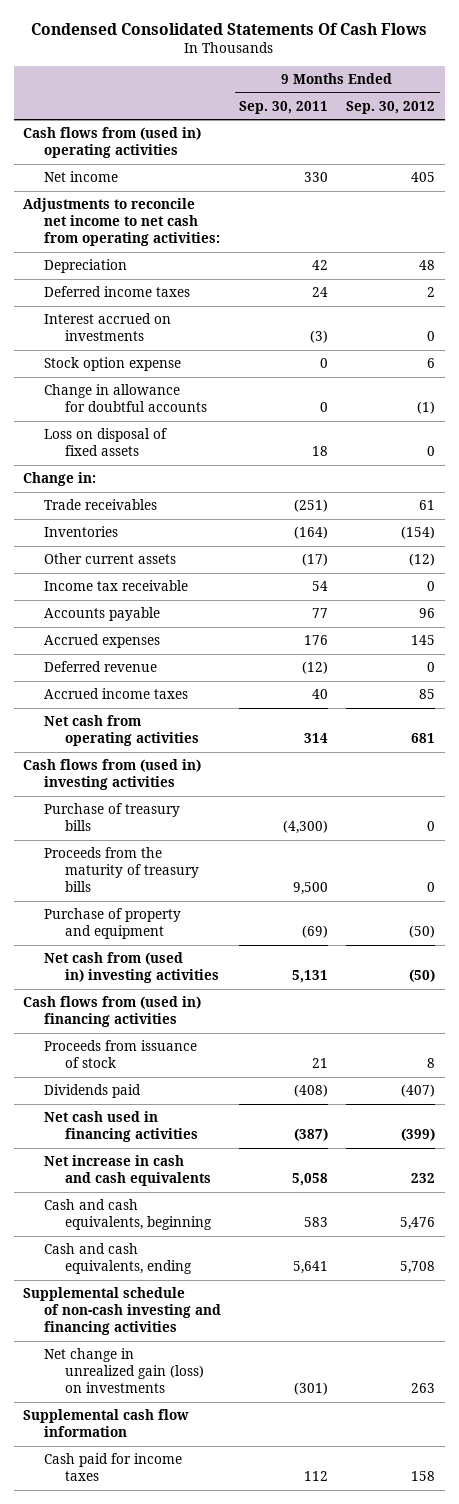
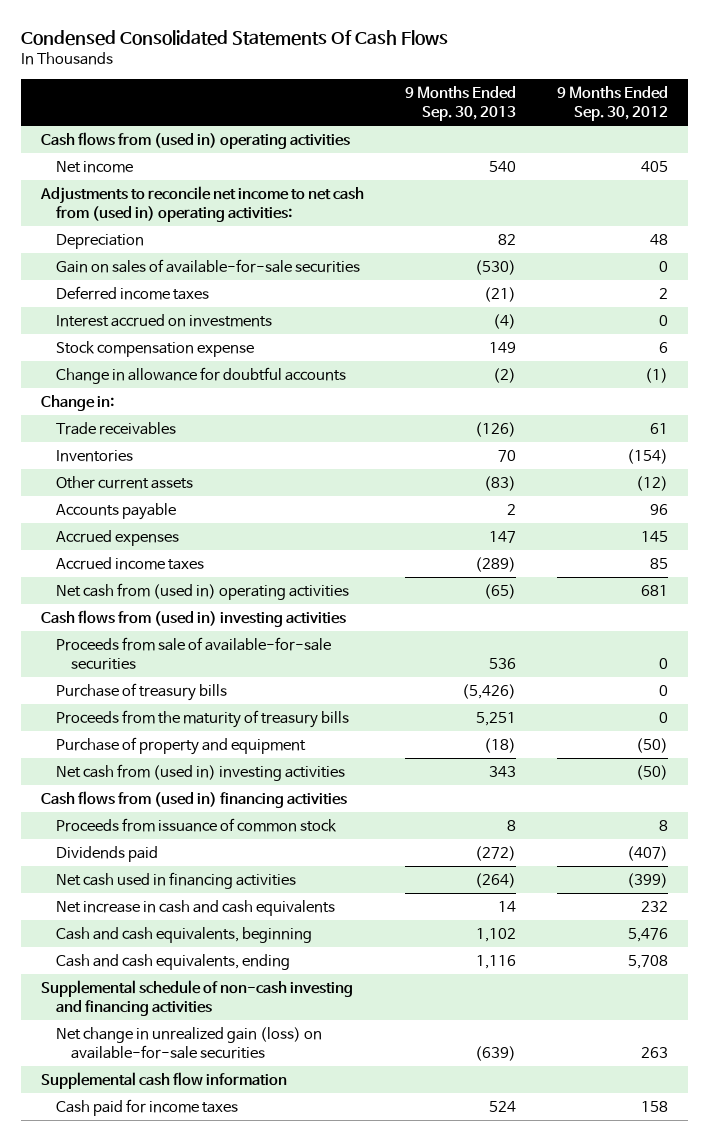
- | 9 Months Ended Sep. 30, 2011 | 9 Months Ended Sep. 30, 2012
+ | 9 Months Ended Sep. 30, 2013 | 9 Months Ended Sep. 30, 2012
- Adjustments to reconcile net income to net cash from operating activities:
+ Adjustments to reconcile net income to net cash from (used in) operating activities:
+ Gain on sales of available-for-sale securities | (530) | 0
- Stock option expense | 0 | 6
+ Stock compensation expense | 149 | 6
- Loss on disposal of fixed assets | 18 | 0
- Income tax receivable | 54 | 0
- Deferred revenue | (12) | 0
- Net cash from operating activities | 314 | 681
+ Net cash from (used in) operating activities | (65) | 681
+ Proceeds from sale of available-for-sale securities | 536 | 0
- Proceeds from issuance of stock | 21 | 8
+ Proceeds from issuance of common stock | 8 | 8
- Net change in unrealized gain (loss) on investments | (301) | 263
+ Net change in unrealized gain (loss) on available-for-sale securities | (639) | 263

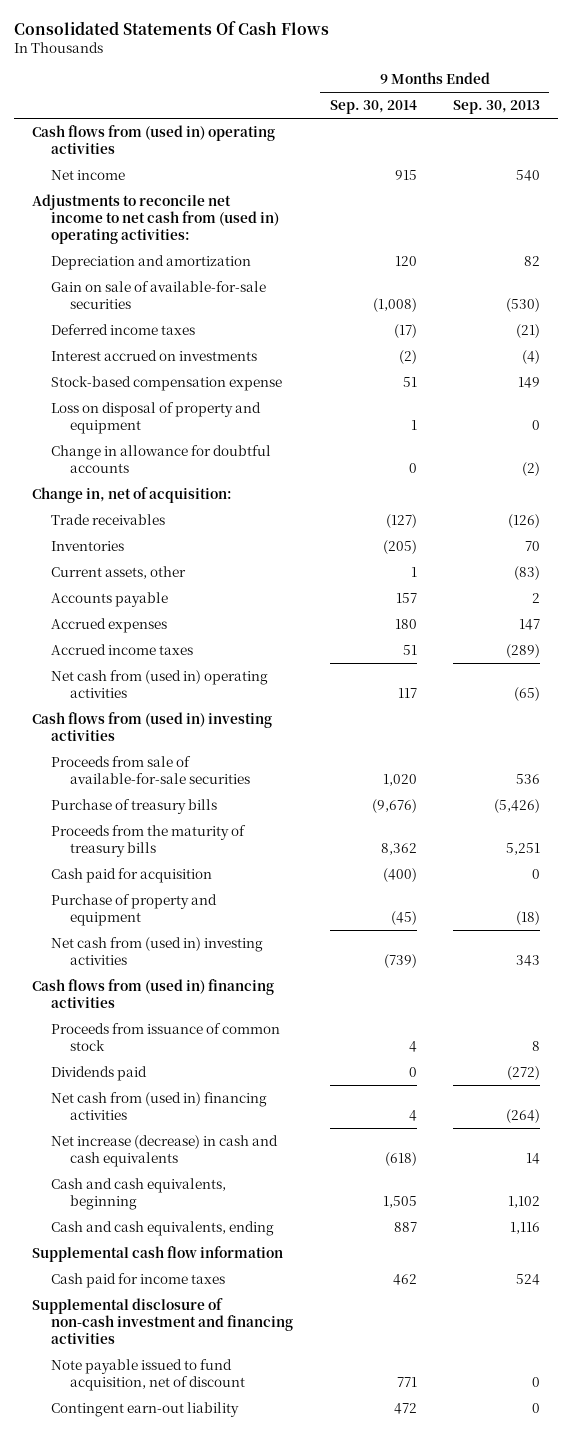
- Condensed Consolidated Statements Of Cash Flows
+ Consolidated Statements Of Cash Flows
- | 9 Months Ended Sep. 30, 2013 | 9 Months Ended Sep. 30, 2012
+ | 9 Months Ended Sep. 30, 2014 | 9 Months Ended Sep. 30, 2013
- Depreciation | 82 | 48
- Gain on sales of available-for-sale securities | (530) | 0
+ Depreciation and amortization | 120 | 82
+ Gain on sale of available-for-sale securities | (1,008) | (530)
- Stock compensation expense | 149 | 6
+ Stock-based compensation expense | 51 | 149
+ Loss on disposal of property and equipment | 1 | 0
- Change in:
+ Change in, net of acquisition:
- Other current assets | (83) | (12)
+ Current assets, other | 1 | (83)
+ Cash paid for acquisition | (400) | 0
- Net cash used in financing activities | (264) | (399)
- Net increase in cash and cash equivalents | 14 | 232
+ Net cash from (used in) financing activities | 4 | (264)
+ Net increase (decrease) in cash and cash equivalents | (618) | 14
- Supplemental schedule of non-cash investing and financing activities
- Net change in unrealized gain (loss) on available-for-sale securities | (639) | 263
+ Supplemental disclosure of non-cash investment and financing activities
+ Note payable issued to fund acquisition, net of discount | 771 | 0
+ Contingent earn-out liability | 472 | 0

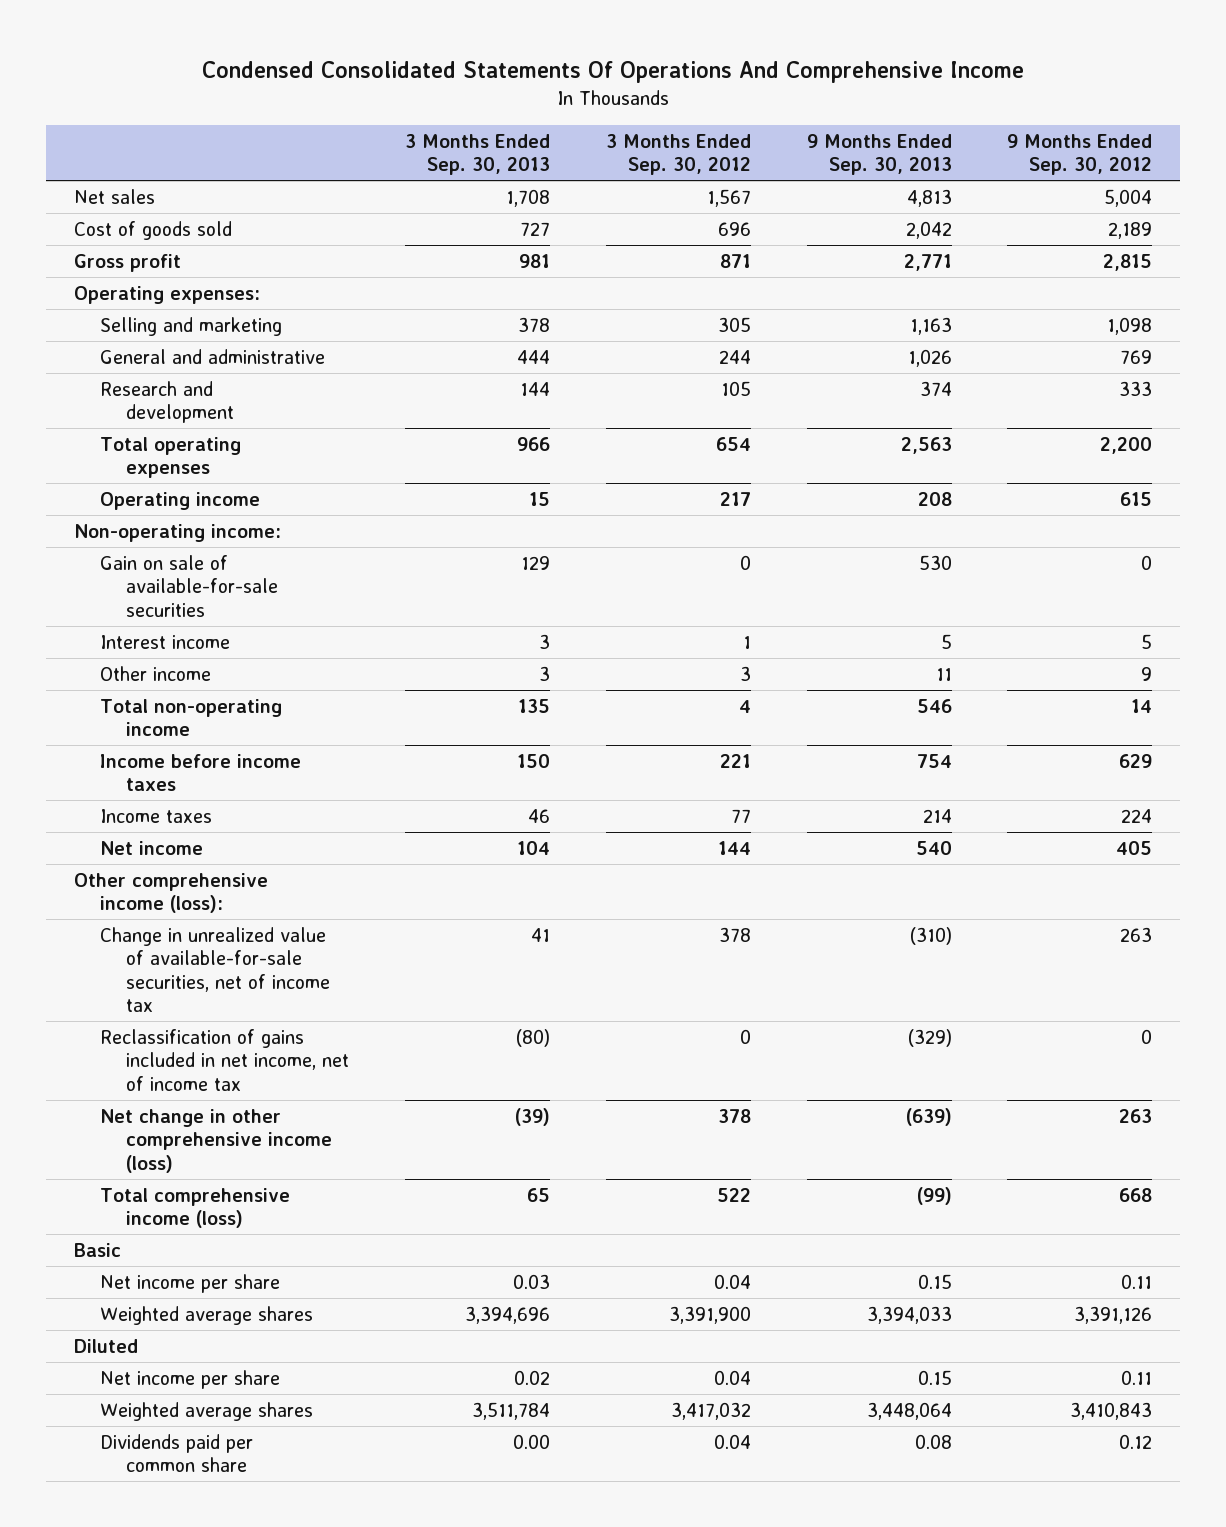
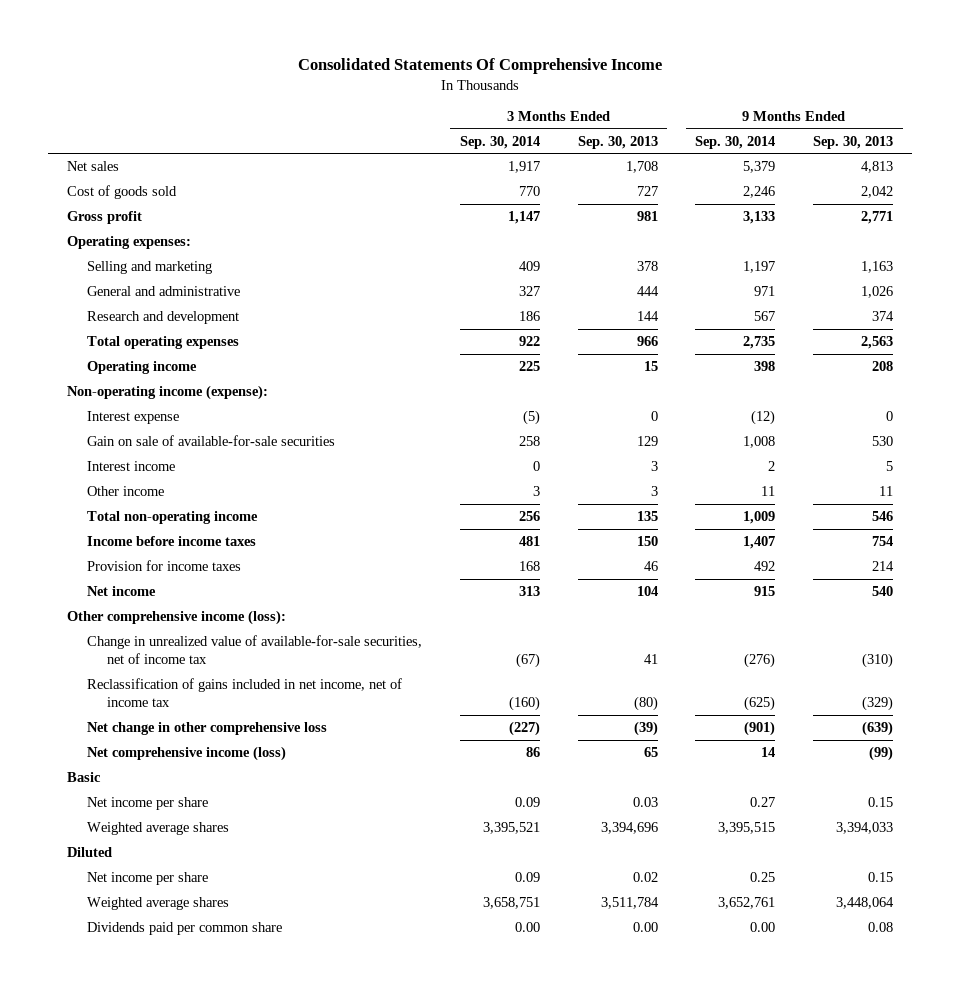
- Condensed Consolidated Statements Of Operations And Comprehensive Income
+ Consolidated Statements Of Comprehensive Income
- | 3 Months Ended Sep. 30, 2013 | 3 Months Ended Sep. 30, 2012 | 9 Months Ended Sep. 30, 2013 | 9 Months Ended Sep. 30, 2012
+ | 3 Months Ended Sep. 30, 2014 | 3 Months Ended Sep. 30, 2013 | 9 Months Ended Sep. 30, 2014 | 9 Months Ended Sep. 30, 2013
- Non-operating income:
+ Non-operating income (expense):
+ Interest expense | (5) | 0 | (12) | 0
- Income taxes | 46 | 77 | 214 | 224
+ Provision for income taxes | 168 | 46 | 492 | 214
- Net change in other comprehensive income (loss) | (39) | 378 | (639) | 263
- Total comprehensive income (loss) | 65 | 522 | (99) | 668
+ Net change in other comprehensive loss | (227) | (39) | (901) | (639)
+ Net comprehensive income (loss) | 86 | 65 | 14 | (99)

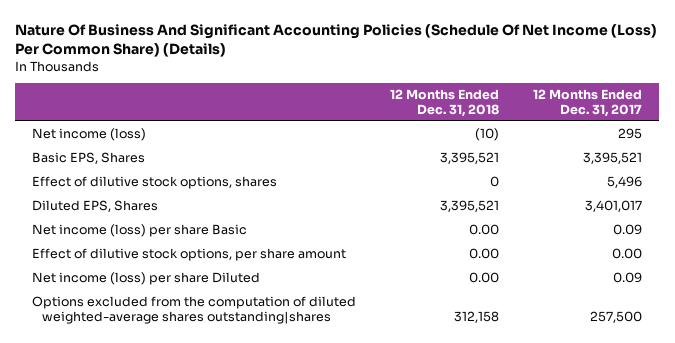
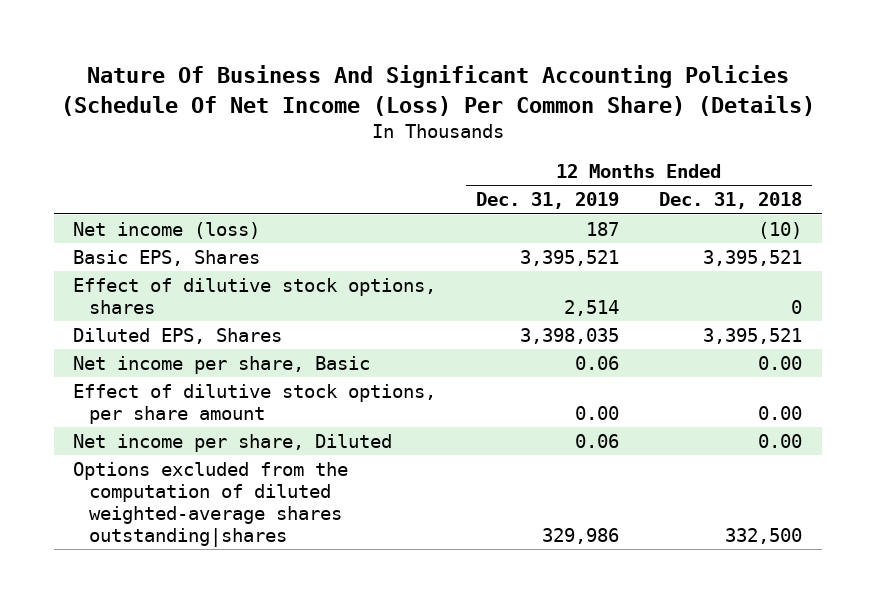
- | 12 Months Ended Dec. 31, 2018 | 12 Months Ended Dec. 31, 2017
+ | 12 Months Ended Dec. 31, 2019 | 12 Months Ended Dec. 31, 2018
- Net income (loss) per share Basic | 0.00 | 0.09
+ Net income per share, Basic | 0.06 | 0.00
- Net income (loss) per share Diluted | 0.00 | 0.09
- Options excluded from the computation of diluted weighted-average shares outstanding|shares | 312,158 | 257,500
+ Net income per share, Diluted | 0.06 | 0.00
+ Options excluded from the computation of diluted weighted-average shares outstanding|shares | 329,986 | 332,500

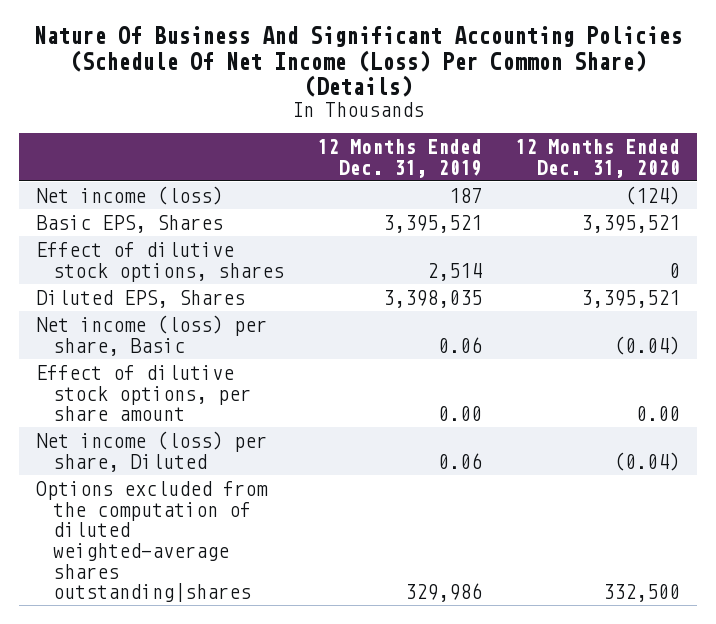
- | 12 Months Ended Dec. 31, 2019 | 12 Months Ended Dec. 31, 2018
+ | 12 Months Ended Dec. 31, 2019 | 12 Months Ended Dec. 31, 2020
- Net income per share, Basic | 0.06 | 0.00
+ Net income (loss) per share, Basic | 0.06 | (0.04)
- Net income per share, Diluted | 0.06 | 0.00
+ Net income (loss) per share, Diluted | 0.06 | (0.04)

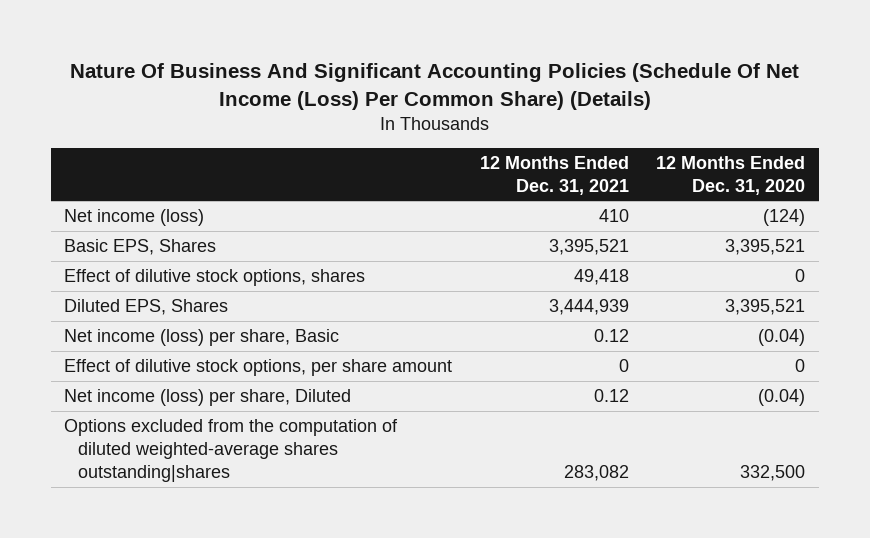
- | 12 Months Ended Dec. 31, 2019 | 12 Months Ended Dec. 31, 2020
+ | 12 Months Ended Dec. 31, 2021 | 12 Months Ended Dec. 31, 2020
- Effect of dilutive stock options, per share amount | 0.00 | 0.00
+ Effect of dilutive stock options, per share amount | 0 | 0

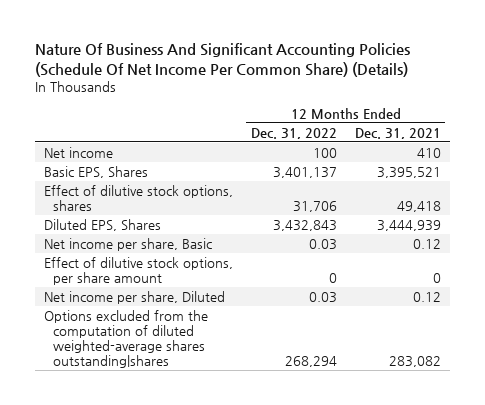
- Nature Of Business And Significant Accounting Policies (Schedule Of Net Income (Loss) Per Common Share) (Details)
+ Nature Of Business And Significant Accounting Policies (Schedule Of Net Income Per Common Share) (Details)
- | 12 Months Ended Dec. 31, 2021 | 12 Months Ended Dec. 31, 2020
+ | 12 Months Ended Dec. 31, 2022 | 12 Months Ended Dec. 31, 2021
- Net income (loss) | 410 | (124)
+ Net income | 100 | 410
- Net income (loss) per share, Basic | 0.12 | (0.04)
+ Net income per share, Basic | 0.03 | 0.12
- Net income (loss) per share, Diluted | 0.12 | (0.04)
+ Net income per share, Diluted | 0.03 | 0.12

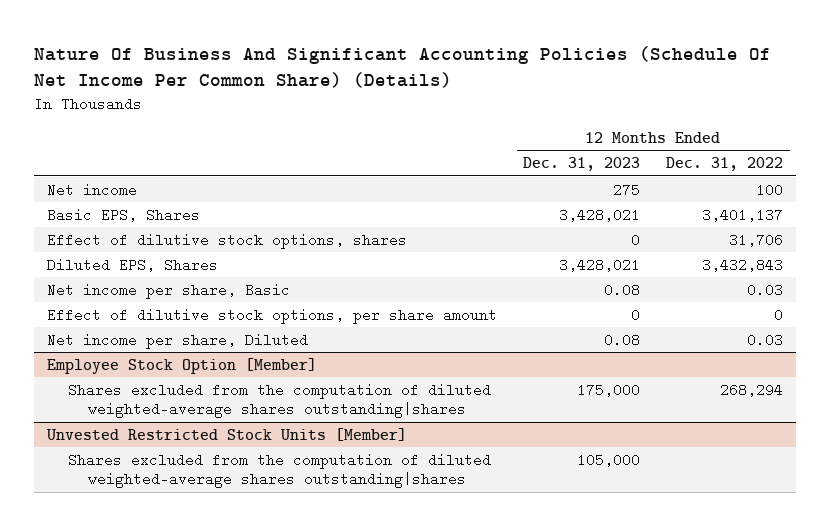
- | 12 Months Ended Dec. 31, 2022 | 12 Months Ended Dec. 31, 2021
+ | 12 Months Ended Dec. 31, 2023 | 12 Months Ended Dec. 31, 2022
- Options excluded from the computation of diluted weighted-average shares outstanding|shares | 268,294 | 283,082
+ Employee Stock Option [Member]
+ Shares excluded from the computation of diluted weighted-average shares outstanding|shares | 175,000 | 268,294
+ Unvested Restricted Stock Units [Member]
+ Shares excluded from the computation of diluted weighted-average shares outstanding|shares | 105,000 |

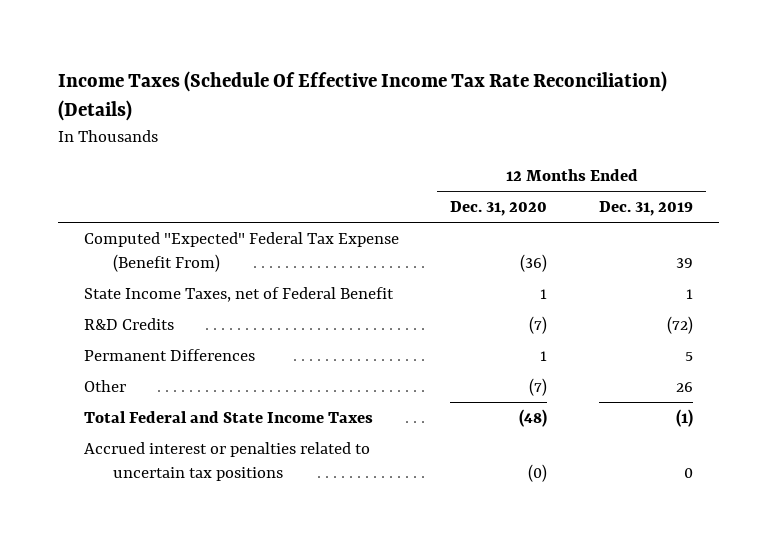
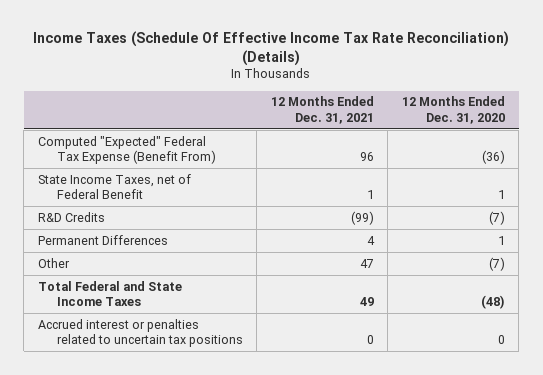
- | 12 Months Ended Dec. 31, 2020 | 12 Months Ended Dec. 31, 2019
+ | 12 Months Ended Dec. 31, 2021 | 12 Months Ended Dec. 31, 2020
- Accrued interest or penalties related to uncertain tax positions | (0) | 0
+ Accrued interest or penalties related to uncertain tax positions | 0 | 0

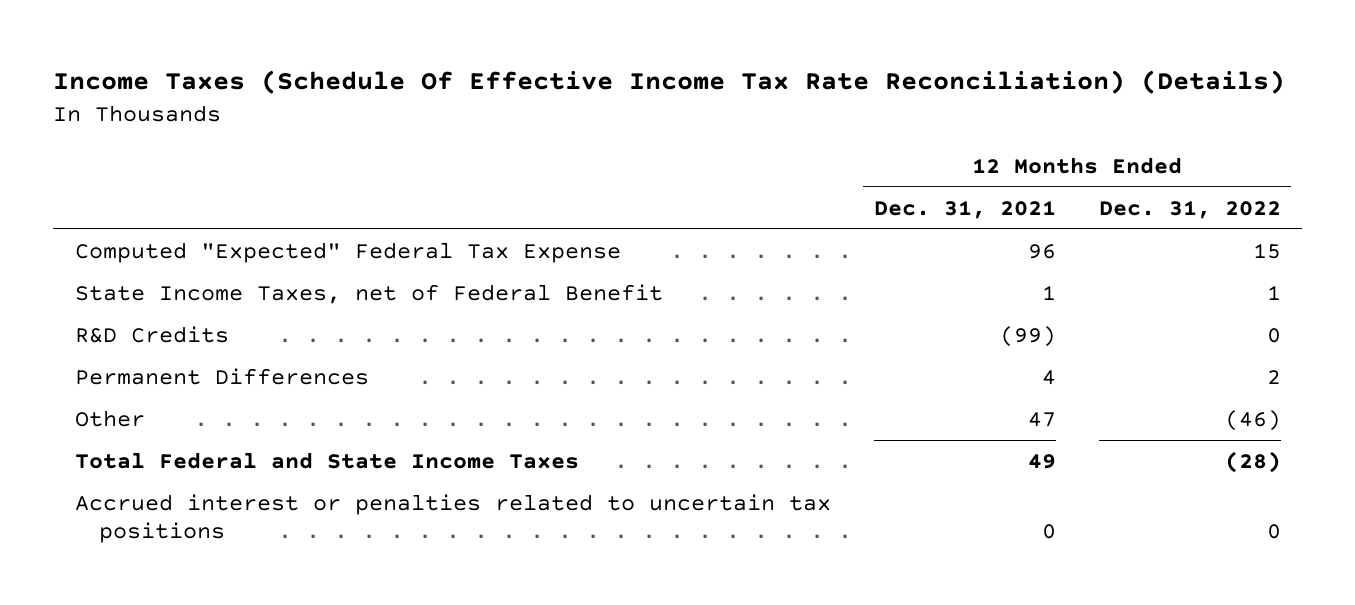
- | 12 Months Ended Dec. 31, 2021 | 12 Months Ended Dec. 31, 2020
+ | 12 Months Ended Dec. 31, 2021 | 12 Months Ended Dec. 31, 2022
- Computed "Expected" Federal Tax Expense (Benefit From) | 96 | (36)
+ Computed "Expected" Federal Tax Expense | 96 | 15

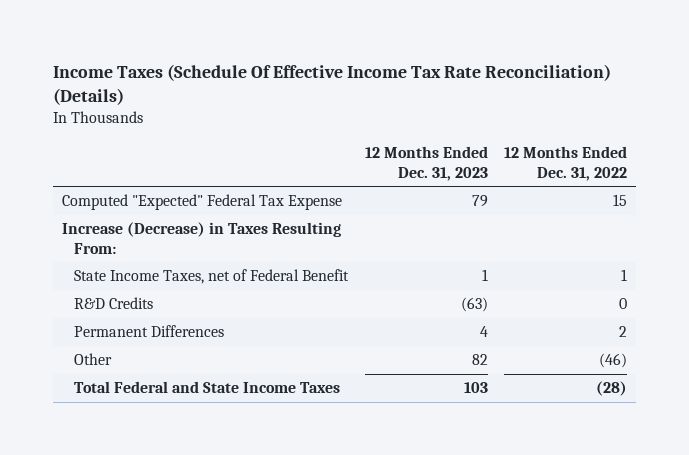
- | 12 Months Ended Dec. 31, 2021 | 12 Months Ended Dec. 31, 2022
+ | 12 Months Ended Dec. 31, 2023 | 12 Months Ended Dec. 31, 2022
+ Increase (Decrease) in Taxes Resulting From:
- Accrued interest or penalties related to uncertain tax positions | 0 | 0

